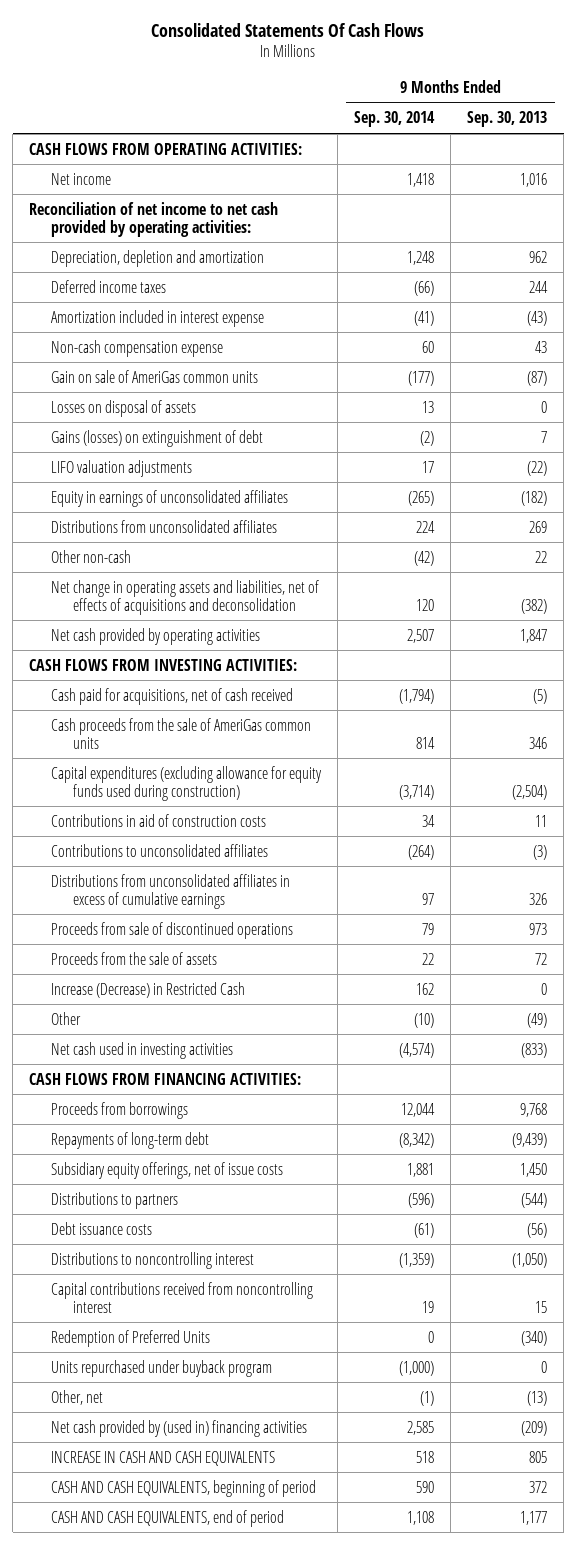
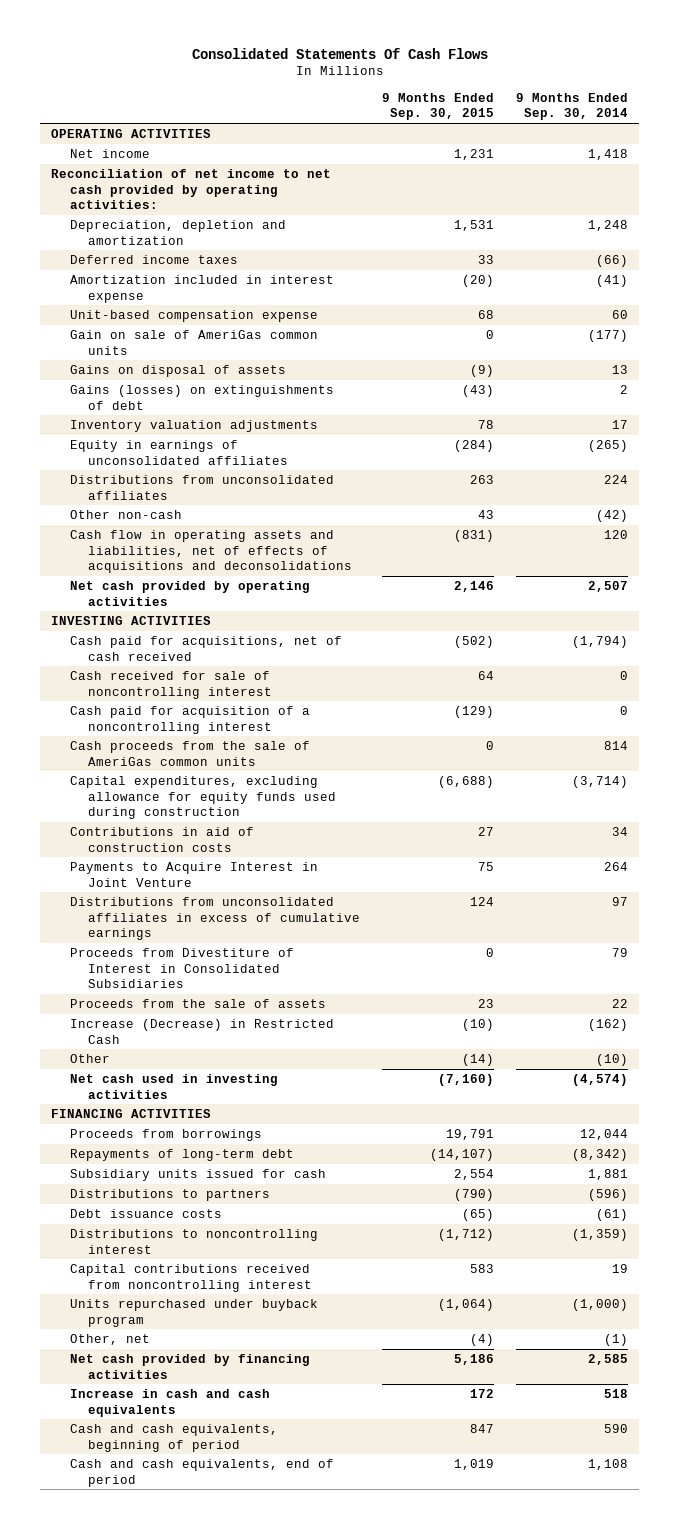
- | 9 Months Ended Sep. 30, 2014 | 9 Months Ended Sep. 30, 2013
+ | 9 Months Ended Sep. 30, 2015 | 9 Months Ended Sep. 30, 2014
- CASH FLOWS FROM OPERATING ACTIVITIES:
+ OPERATING ACTIVITIES
- Non-cash compensation expense | 60 | 43
+ Unit-based compensation expense | 68 | 60
- Losses on disposal of assets | 13 | 0
- Gains (losses) on extinguishment of debt | (2) | 7
- LIFO valuation adjustments | 17 | (22)
+ Gains on disposal of assets | (9) | 13
+ Gains (losses) on extinguishments of debt | (43) | 2
+ Inventory valuation adjustments | 78 | 17
- Net change in operating assets and liabilities, net of effects of acquisitions and deconsolidation | 120 | (382)
+ Cash flow in operating assets and liabilities, net of effects of acquisitions and deconsolidations | (831) | 120
- CASH FLOWS FROM INVESTING ACTIVITIES:
+ INVESTING ACTIVITIES
+ Cash received for sale of noncontrolling interest | 64 | 0
+ Cash paid for acquisition of a noncontrolling interest | (129) | 0
- Capital expenditures (excluding allowance for equity funds used during construction) | (3,714) | (2,504)
+ Capital expenditures, excluding allowance for equity funds used during construction | (6,688) | (3,714)
- Contributions to unconsolidated affiliates | (264) | (3)
+ Payments to Acquire Interest in Joint Venture | 75 | 264
- Proceeds from sale of discontinued operations | 79 | 973
+ Proceeds from Divestiture of Interest in Consolidated Subsidiaries | 0 | 79
- Increase (Decrease) in Restricted Cash | 162 | 0
+ Increase (Decrease) in Restricted Cash | (10) | (162)
- CASH FLOWS FROM FINANCING ACTIVITIES:
+ FINANCING ACTIVITIES
- Subsidiary equity offerings, net of issue costs | 1,881 | 1,450
+ Subsidiary units issued for cash | 2,554 | 1,881
- Redemption of Preferred Units | 0 | (340)
- Net cash provided by (used in) financing activities | 2,585 | (209)
- INCREASE IN CASH AND CASH EQUIVALENTS | 518 | 805
- CASH AND CASH EQUIVALENTS, beginning of period | 590 | 372
- CASH AND CASH EQUIVALENTS, end of period | 1,108 | 1,177
+ Net cash provided by financing activities | 5,186 | 2,585
+ Increase in cash and cash equivalents | 172 | 518
+ Cash and cash equivalents, beginning of period | 847 | 590
+ Cash and cash equivalents, end of period | 1,019 | 1,108

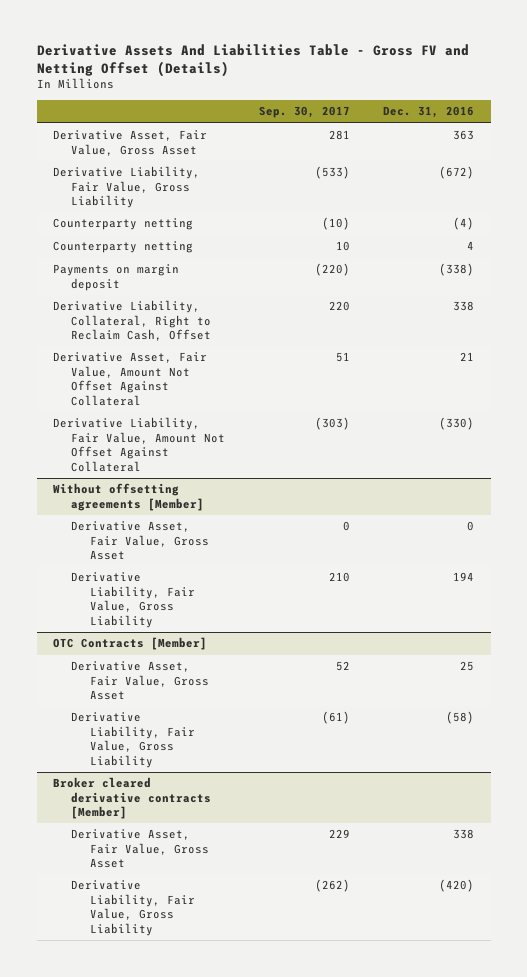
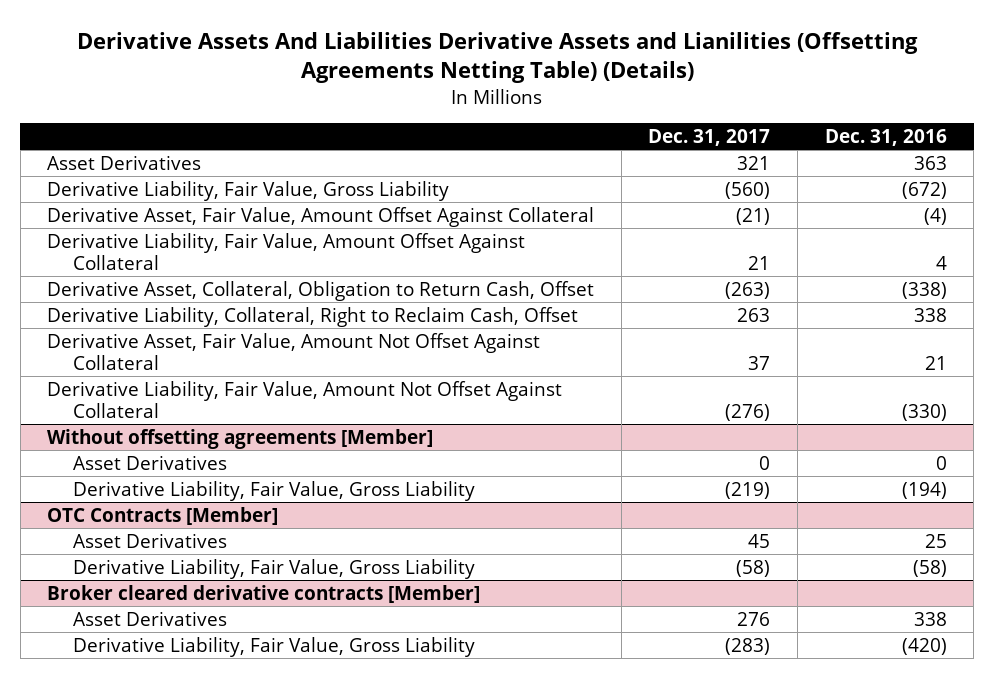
- Derivative Assets And Liabilities Table - Gross FV and Netting Offset (Details)
+ Derivative Assets And Liabilities Derivative Assets and Lianilities (Offsetting Agreements Netting Table) (Details)
- | Sep. 30, 2017 | Dec. 31, 2016
+ | Dec. 31, 2017 | Dec. 31, 2016
- Derivative Asset, Fair Value, Gross Asset | 281 | 363
+ Asset Derivatives | 321 | 363
- Counterparty netting | (10) | (4)
- Counterparty netting | 10 | 4
- Payments on margin deposit | (220) | (338)
+ Derivative Asset, Fair Value, Amount Offset Against Collateral | (21) | (4)
+ Derivative Liability, Fair Value, Amount Offset Against Collateral | 21 | 4
+ Derivative Asset, Collateral, Obligation to Return Cash, Offset | (263) | (338)
@ Without offsetting agreements [Member]
- Derivative Asset, Fair Value, Gross Asset | 0 | 0
- Derivative Liability, Fair Value, Gross Liability | 210 | 194
+ Asset Derivatives | 0 | 0
+ Derivative Liability, Fair Value, Gross Liability | (219) | (194)
@ OTC Contracts [Member]
- Derivative Asset, Fair Value, Gross Asset | 52 | 25
+ Asset Derivatives | 45 | 25
@ Broker cleared derivative contracts [Member]
- Derivative Asset, Fair Value, Gross Asset | 229 | 338
+ Asset Derivatives | 276 | 338

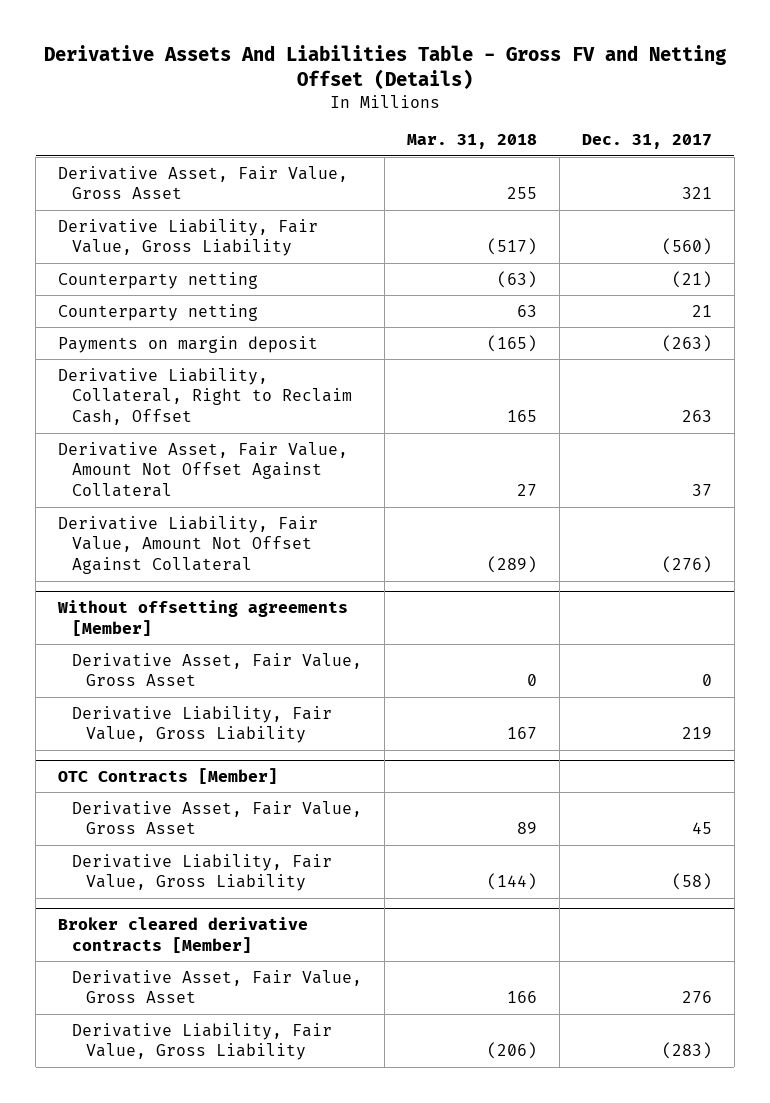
- Derivative Assets And Liabilities Derivative Assets and Lianilities (Offsetting Agreements Netting Table) (Details)
+ Derivative Assets And Liabilities Table - Gross FV and Netting Offset (Details)
- | Dec. 31, 2017 | Dec. 31, 2016
+ | Mar. 31, 2018 | Dec. 31, 2017
- Asset Derivatives | 321 | 363
+ Derivative Asset, Fair Value, Gross Asset | 255 | 321
- Derivative Asset, Fair Value, Amount Offset Against Collateral | (21) | (4)
- Derivative Liability, Fair Value, Amount Offset Against Collateral | 21 | 4
- Derivative Asset, Collateral, Obligation to Return Cash, Offset | (263) | (338)
+ Counterparty netting | (63) | (21)
+ Counterparty netting | 63 | 21
+ Payments on margin deposit | (165) | (263)
@ Without offsetting agreements [Member]
- Asset Derivatives | 0 | 0
- Derivative Liability, Fair Value, Gross Liability | (219) | (194)
+ Derivative Asset, Fair Value, Gross Asset | 0 | 0
+ Derivative Liability, Fair Value, Gross Liability | 167 | 219
@ OTC Contracts [Member]
- Asset Derivatives | 45 | 25
+ Derivative Asset, Fair Value, Gross Asset | 89 | 45
@ Broker cleared derivative contracts [Member]
- Asset Derivatives | 276 | 338
+ Derivative Asset, Fair Value, Gross Asset | 166 | 276

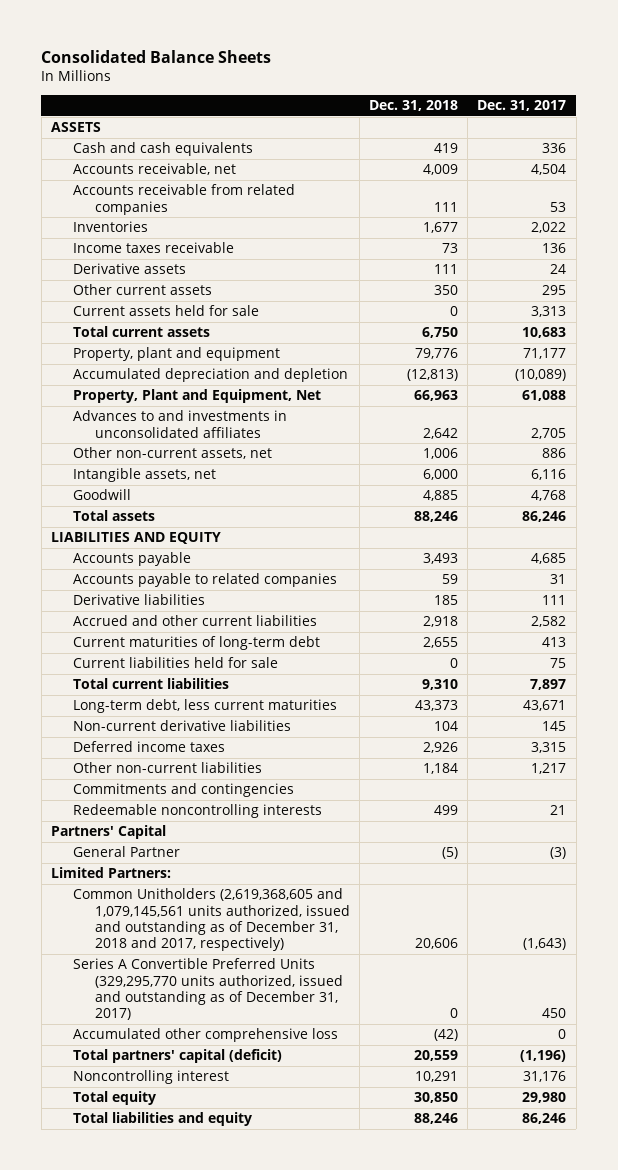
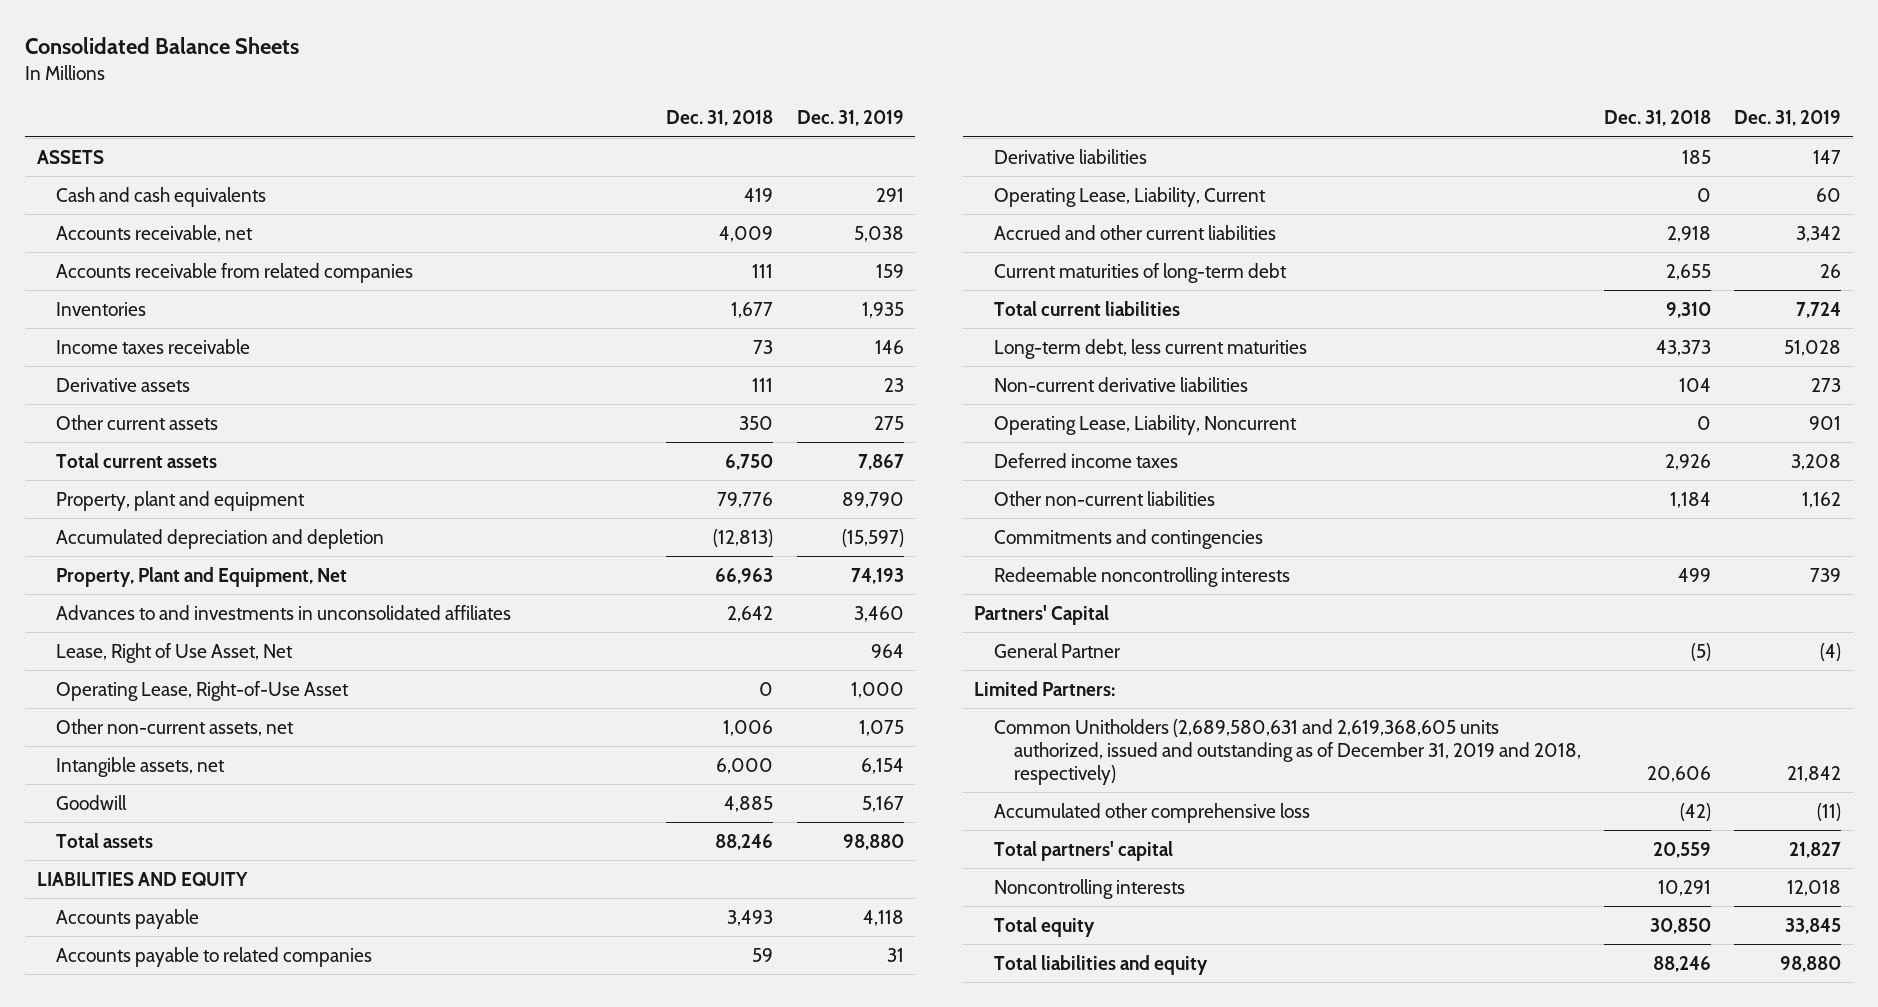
- | Dec. 31, 2018 | Dec. 31, 2017
+ | Dec. 31, 2018 | Dec. 31, 2019
- Current assets held for sale | 0 | 3,313
+ Lease, Right of Use Asset, Net | | 964
+ Operating Lease, Right-of-Use Asset | 0 | 1,000
+ Operating Lease, Liability, Current | 0 | 60
- Current liabilities held for sale | 0 | 75
+ Operating Lease, Liability, Noncurrent | 0 | 901
- Common Unitholders (2,619,368,605 and 1,079,145,561 units authorized, issued and outstanding as of December 31, 2018 and 2017, respectively) | 20,606 | (1,643)
- Series A Convertible Preferred Units (329,295,770 units authorized, issued and outstanding as of December 31, 2017) | 0 | 450
+ Common Unitholders (2,689,580,631 and 2,619,368,605 units authorized, issued and outstanding as of December 31, 2019 and 2018, respectively) | 20,606 | 21,842
- Total partners' capital (deficit) | 20,559 | (1,196)
- Noncontrolling interest | 10,291 | 31,176
+ Total partners' capital | 20,559 | 21,827
+ Noncontrolling interests | 10,291 | 12,018

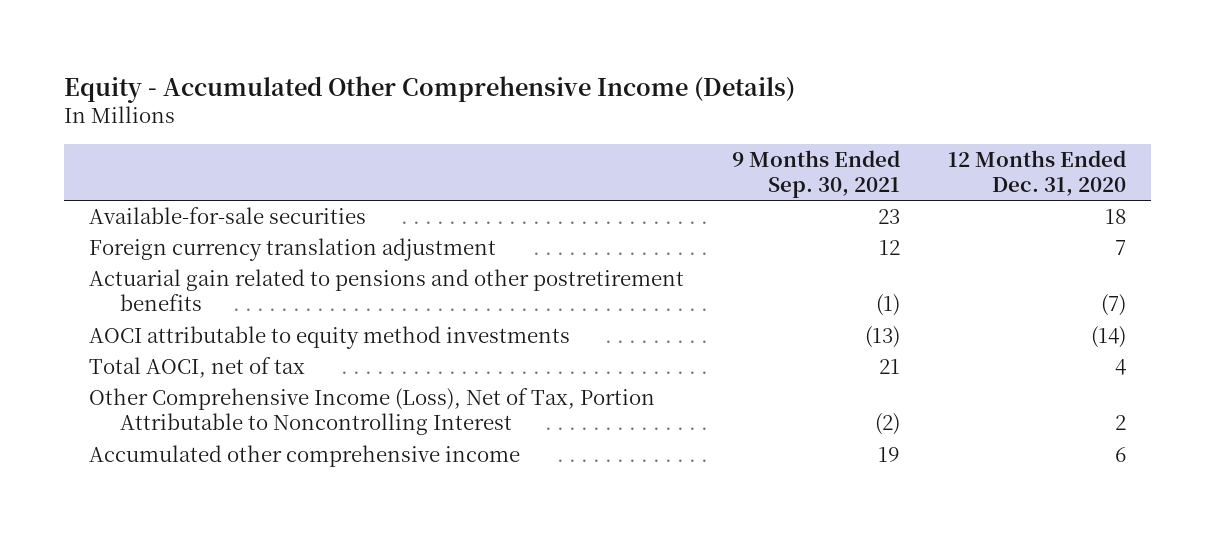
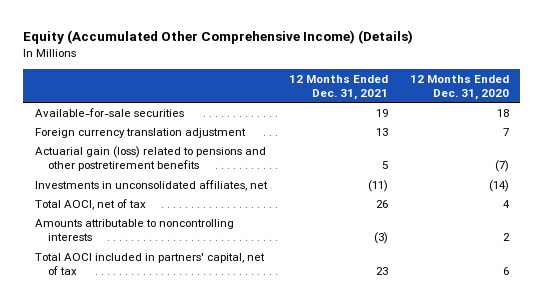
- Equity - Accumulated Other Comprehensive Income (Details)
+ Equity (Accumulated Other Comprehensive Income) (Details)
- | 9 Months Ended Sep. 30, 2021 | 12 Months Ended Dec. 31, 2020
+ | 12 Months Ended Dec. 31, 2021 | 12 Months Ended Dec. 31, 2020
- Actuarial gain related to pensions and other postretirement benefits | (1) | (7)
- AOCI attributable to equity method investments | (13) | (14)
+ Actuarial gain (loss) related to pensions and other postretirement benefits | 5 | (7)
+ Investments in unconsolidated affiliates, net | (11) | (14)
- Other Comprehensive Income (Loss), Net of Tax, Portion Attributable to Noncontrolling Interest | (2) | 2
- Accumulated other comprehensive income | 19 | 6
+ Amounts attributable to noncontrolling interests | (3) | 2
+ Total AOCI included in partners' capital, net of tax | 23 | 6

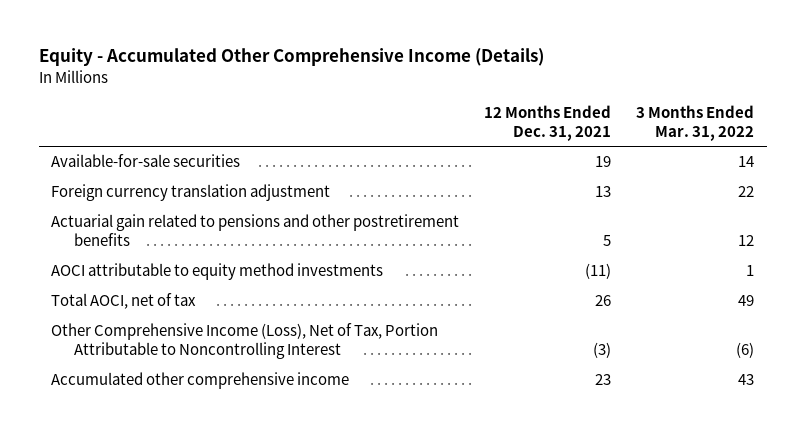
- Equity (Accumulated Other Comprehensive Income) (Details)
+ Equity - Accumulated Other Comprehensive Income (Details)
- | 12 Months Ended Dec. 31, 2021 | 12 Months Ended Dec. 31, 2020
+ | 12 Months Ended Dec. 31, 2021 | 3 Months Ended Mar. 31, 2022
- Actuarial gain (loss) related to pensions and other postretirement benefits | 5 | (7)
- Investments in unconsolidated affiliates, net | (11) | (14)
+ Actuarial gain related to pensions and other postretirement benefits | 5 | 12
+ AOCI attributable to equity method investments | (11) | 1
- Amounts attributable to noncontrolling interests | (3) | 2
- Total AOCI included in partners' capital, net of tax | 23 | 6
+ Other Comprehensive Income (Loss), Net of Tax, Portion Attributable to Noncontrolling Interest | (3) | (6)
+ Accumulated other comprehensive income | 23 | 43

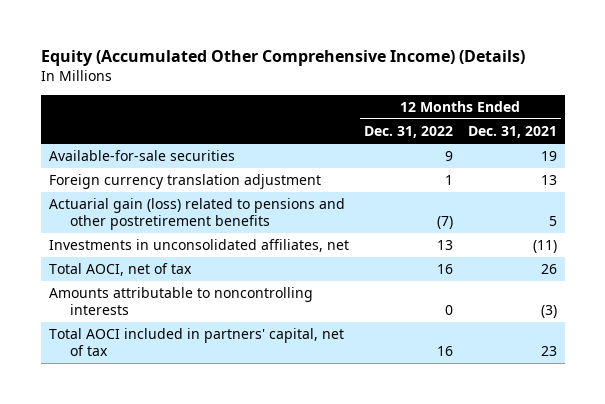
- Equity - Accumulated Other Comprehensive Income (Details)
+ Equity (Accumulated Other Comprehensive Income) (Details)
- | 12 Months Ended Dec. 31, 2021 | 3 Months Ended Mar. 31, 2022
+ | 12 Months Ended Dec. 31, 2022 | 12 Months Ended Dec. 31, 2021
- Actuarial gain related to pensions and other postretirement benefits | 5 | 12
- AOCI attributable to equity method investments | (11) | 1
+ Actuarial gain (loss) related to pensions and other postretirement benefits | (7) | 5
+ Investments in unconsolidated affiliates, net | 13 | (11)
- Other Comprehensive Income (Loss), Net of Tax, Portion Attributable to Noncontrolling Interest | (3) | (6)
- Accumulated other comprehensive income | 23 | 43
+ Amounts attributable to noncontrolling interests | 0 | (3)
+ Total AOCI included in partners' capital, net of tax | 16 | 23

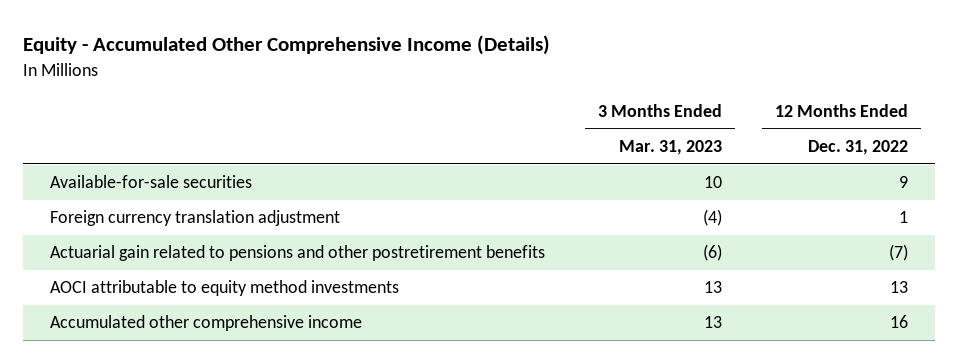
- Equity (Accumulated Other Comprehensive Income) (Details)
+ Equity - Accumulated Other Comprehensive Income (Details)
- | 12 Months Ended Dec. 31, 2022 | 12 Months Ended Dec. 31, 2021
+ | 3 Months Ended Mar. 31, 2023 | 12 Months Ended Dec. 31, 2022
- Actuarial gain (loss) related to pensions and other postretirement benefits | (7) | 5
- Investments in unconsolidated affiliates, net | 13 | (11)
- Total AOCI, net of tax | 16 | 26
- Amounts attributable to noncontrolling interests | 0 | (3)
- Total AOCI included in partners' capital, net of tax | 16 | 23
+ Actuarial gain related to pensions and other postretirement benefits | (6) | (7)
+ AOCI attributable to equity method investments | 13 | 13
+ Accumulated other comprehensive income | 13 | 16

